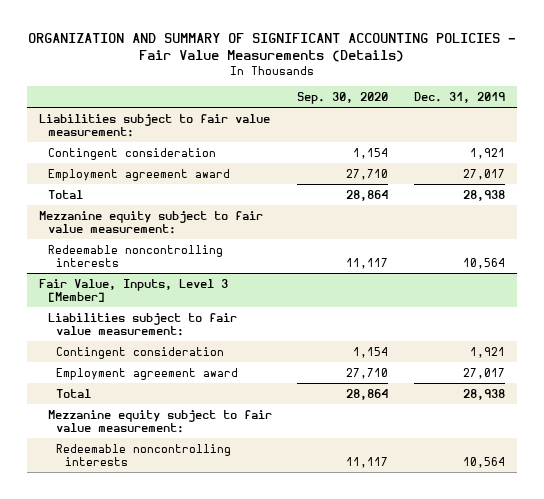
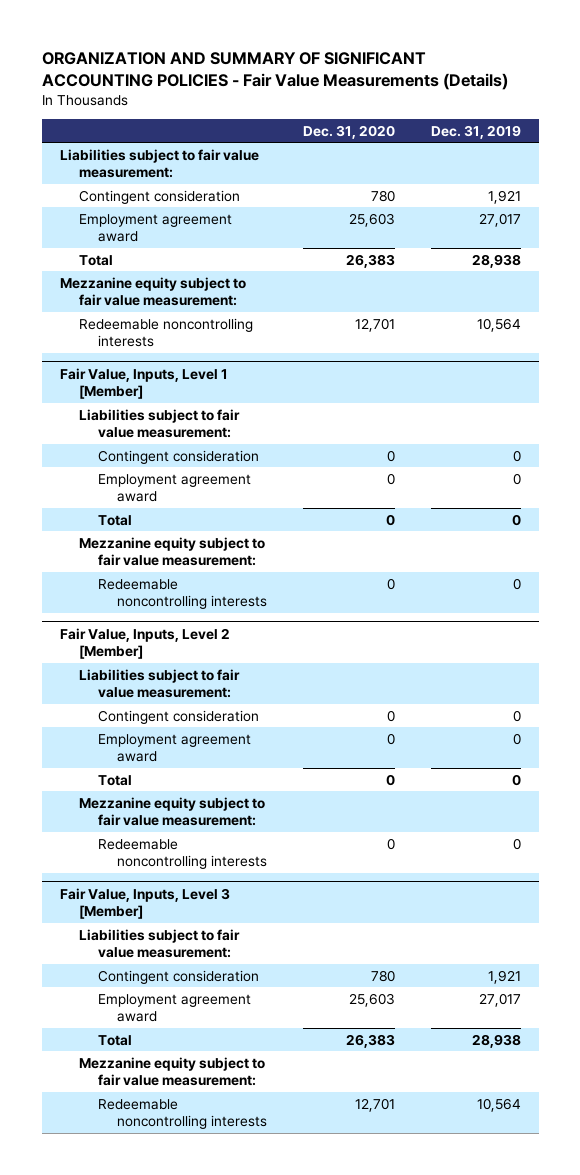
- | Sep. 30, 2020 | Dec. 31, 2019
+ | Dec. 31, 2020 | Dec. 31, 2019
+ Fair Value, Inputs, Level 1 [Member]
+ Liabilities subject to fair value measurement:
+ Contingent consideration | 0 | 0
+ Employment agreement award | 0 | 0
+ Total | 0 | 0
+ Mezzanine equity subject to fair value measurement:
+ Redeemable noncontrolling interests | 0 | 0
+ Fair Value, Inputs, Level 2 [Member]
+ Liabilities subject to fair value measurement:
+ Contingent consideration | 0 | 0
+ Employment agreement award | 0 | 0
+ Total | 0 | 0
+ Mezzanine equity subject to fair value measurement:
+ Redeemable noncontrolling interests | 0 | 0

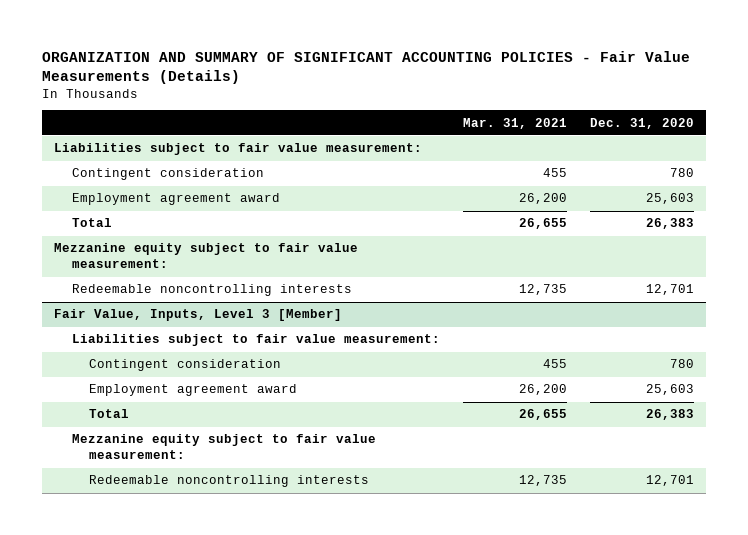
- | Dec. 31, 2020 | Dec. 31, 2019
+ | Mar. 31, 2021 | Dec. 31, 2020
- Fair Value, Inputs, Level 1 [Member]
- Liabilities subject to fair value measurement:
- Contingent consideration | 0 | 0
- Employment agreement award | 0 | 0
- Total | 0 | 0
- Mezzanine equity subject to fair value measurement:
- Redeemable noncontrolling interests | 0 | 0
- Fair Value, Inputs, Level 2 [Member]
- Liabilities subject to fair value measurement:
- Contingent consideration | 0 | 0
- Employment agreement award | 0 | 0
- Total | 0 | 0
- Mezzanine equity subject to fair value measurement:
- Redeemable noncontrolling interests | 0 | 0

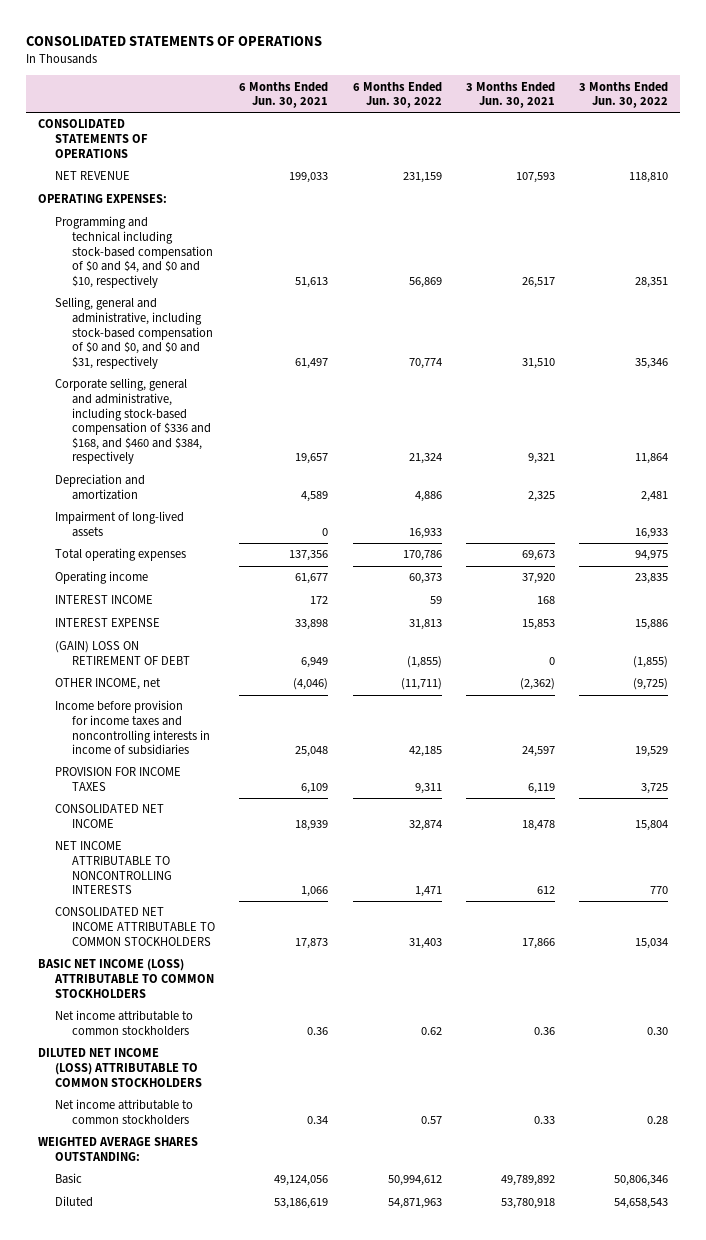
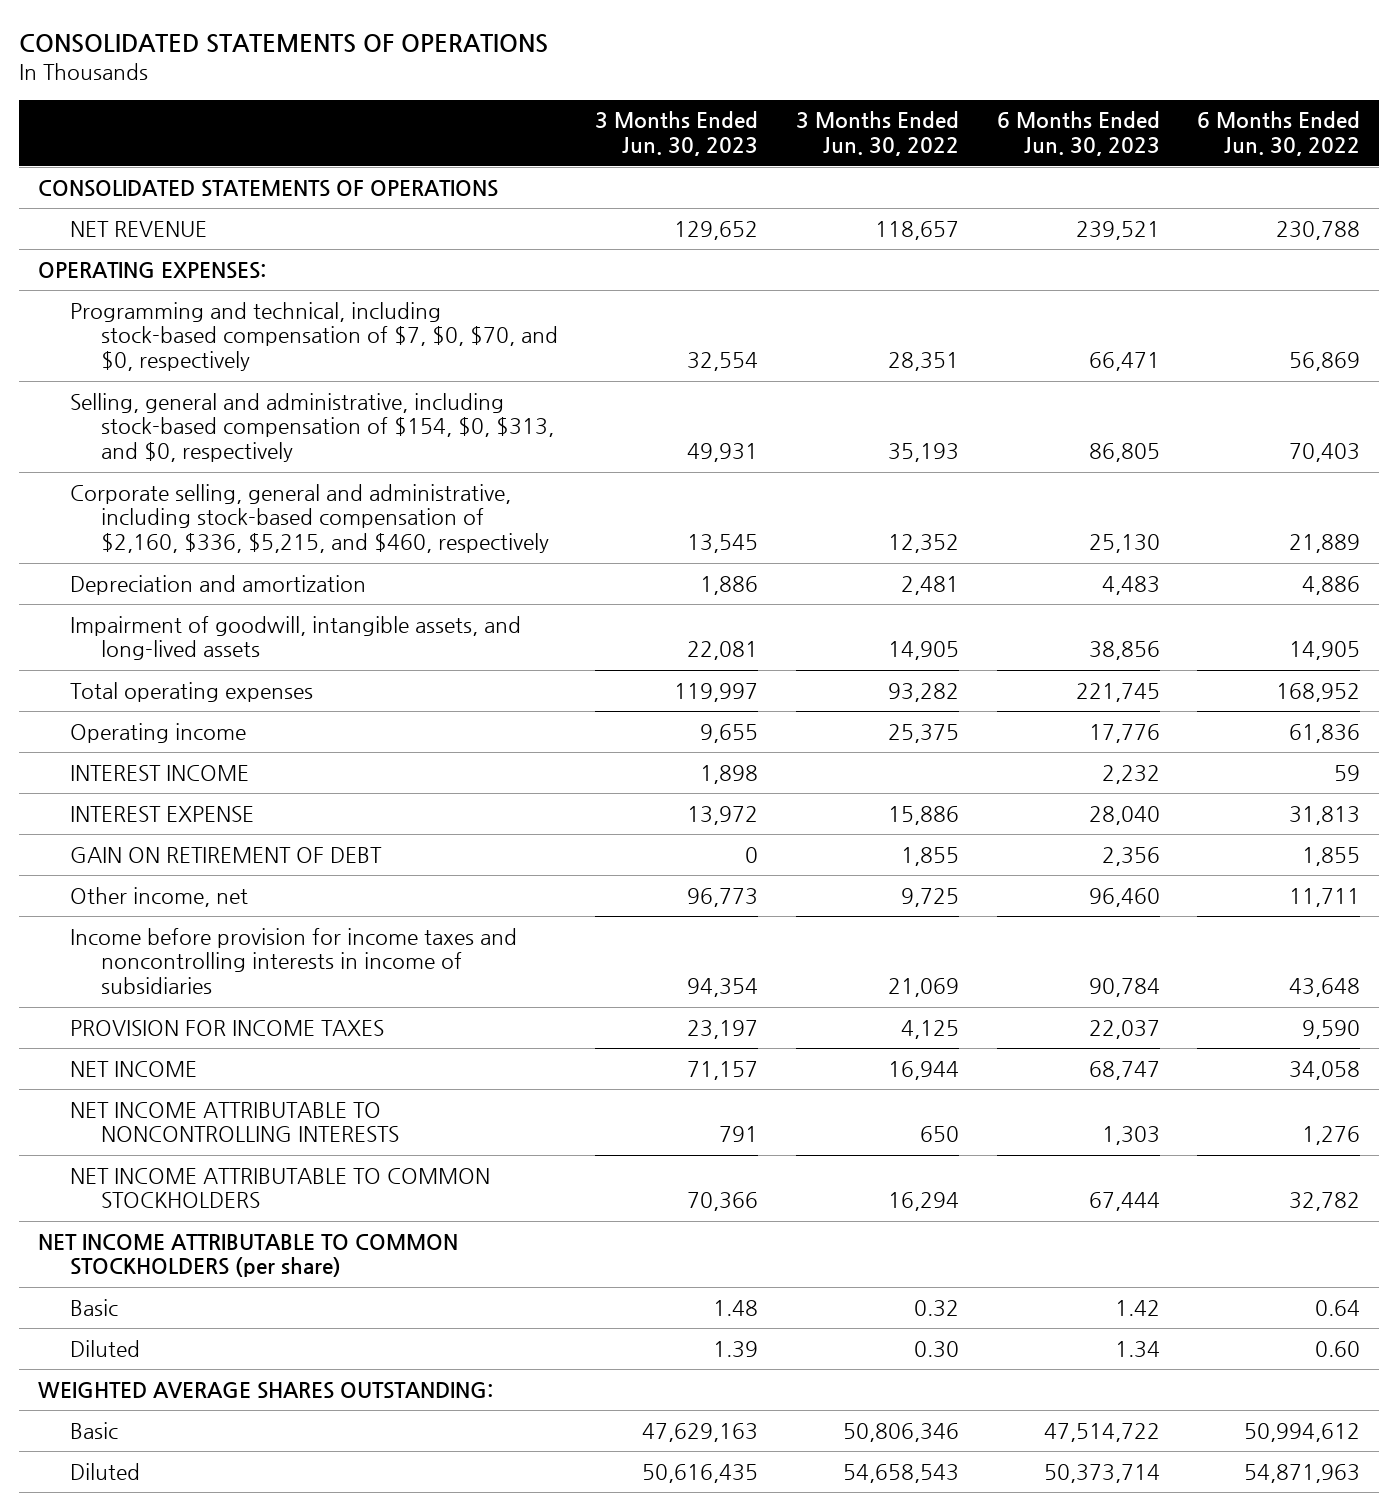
- | 6 Months Ended Jun. 30, 2021 | 6 Months Ended Jun. 30, 2022 | 3 Months Ended Jun. 30, 2021 | 3 Months Ended Jun. 30, 2022
+ | 3 Months Ended Jun. 30, 2023 | 3 Months Ended Jun. 30, 2022 | 6 Months Ended Jun. 30, 2023 | 6 Months Ended Jun. 30, 2022
- NET REVENUE | 199,033 | 231,159 | 107,593 | 118,810
+ NET REVENUE | 129,652 | 118,657 | 239,521 | 230,788
- Programming and technical including stock-based compensation of $0 and $4, and $0 and $10, respectively | 51,613 | 56,869 | 26,517 | 28,351
- Selling, general and administrative, including stock-based compensation of $0 and $0, and $0 and $31, respectively | 61,497 | 70,774 | 31,510 | 35,346
- Corporate selling, general and administrative, including stock-based compensation of $336 and $168, and $460 and $384, respectively | 19,657 | 21,324 | 9,321 | 11,864
+ Programming and technical, including stock-based compensation of $7, $0, $70, and $0, respectively | 32,554 | 28,351 | 66,471 | 56,869
+ Selling, general and administrative, including stock-based compensation of $154, $0, $313, and $0, respectively | 49,931 | 35,193 | 86,805 | 70,403
+ Corporate selling, general and administrative, including stock-based compensation of $2,160, $336, $5,215, and $460, respectively | 13,545 | 12,352 | 25,130 | 21,889
- Impairment of long-lived assets | 0 | 16,933 | | 16,933
- Total operating expenses | 137,356 | 170,786 | 69,673 | 94,975
- Operating income | 61,677 | 60,373 | 37,920 | 23,835
+ Impairment of goodwill, intangible assets, and long-lived assets | 22,081 | 14,905 | 38,856 | 14,905
+ Total operating expenses | 119,997 | 93,282 | 221,745 | 168,952
+ Operating income | 9,655 | 25,375 | 17,776 | 61,836
- (GAIN) LOSS ON RETIREMENT OF DEBT | 6,949 | (1,855) | 0 | (1,855)
- OTHER INCOME, net | (4,046) | (11,711) | (2,362) | (9,725)
- Income before provision for income taxes and noncontrolling interests in income of subsidiaries | 25,048 | 42,185 | 24,597 | 19,529
- PROVISION FOR INCOME TAXES | 6,109 | 9,311 | 6,119 | 3,725
- CONSOLIDATED NET INCOME | 18,939 | 32,874 | 18,478 | 15,804
- NET INCOME ATTRIBUTABLE TO NONCONTROLLING INTERESTS | 1,066 | 1,471 | 612 | 770
- CONSOLIDATED NET INCOME ATTRIBUTABLE TO COMMON STOCKHOLDERS | 17,873 | 31,403 | 17,866 | 15,034
- BASIC NET INCOME (LOSS) ATTRIBUTABLE TO COMMON STOCKHOLDERS
- Net income attributable to common stockholders | 0.36 | 0.62 | 0.36 | 0.30
- DILUTED NET INCOME (LOSS) ATTRIBUTABLE TO COMMON STOCKHOLDERS
- Net income attributable to common stockholders | 0.34 | 0.57 | 0.33 | 0.28
+ GAIN ON RETIREMENT OF DEBT | 0 | 1,855 | 2,356 | 1,855
+ Other income, net | 96,773 | 9,725 | 96,460 | 11,711
+ Income before provision for income taxes and noncontrolling interests in income of subsidiaries | 94,354 | 21,069 | 90,784 | 43,648
+ PROVISION FOR INCOME TAXES | 23,197 | 4,125 | 22,037 | 9,590
+ NET INCOME | 71,157 | 16,944 | 68,747 | 34,058
+ NET INCOME ATTRIBUTABLE TO NONCONTROLLING INTERESTS | 791 | 650 | 1,303 | 1,276
+ NET INCOME ATTRIBUTABLE TO COMMON STOCKHOLDERS | 70,366 | 16,294 | 67,444 | 32,782
+ NET INCOME ATTRIBUTABLE TO COMMON STOCKHOLDERS (per share)
+ Basic | 1.48 | 0.32 | 1.42 | 0.64
+ Diluted | 1.39 | 0.30 | 1.34 | 0.60

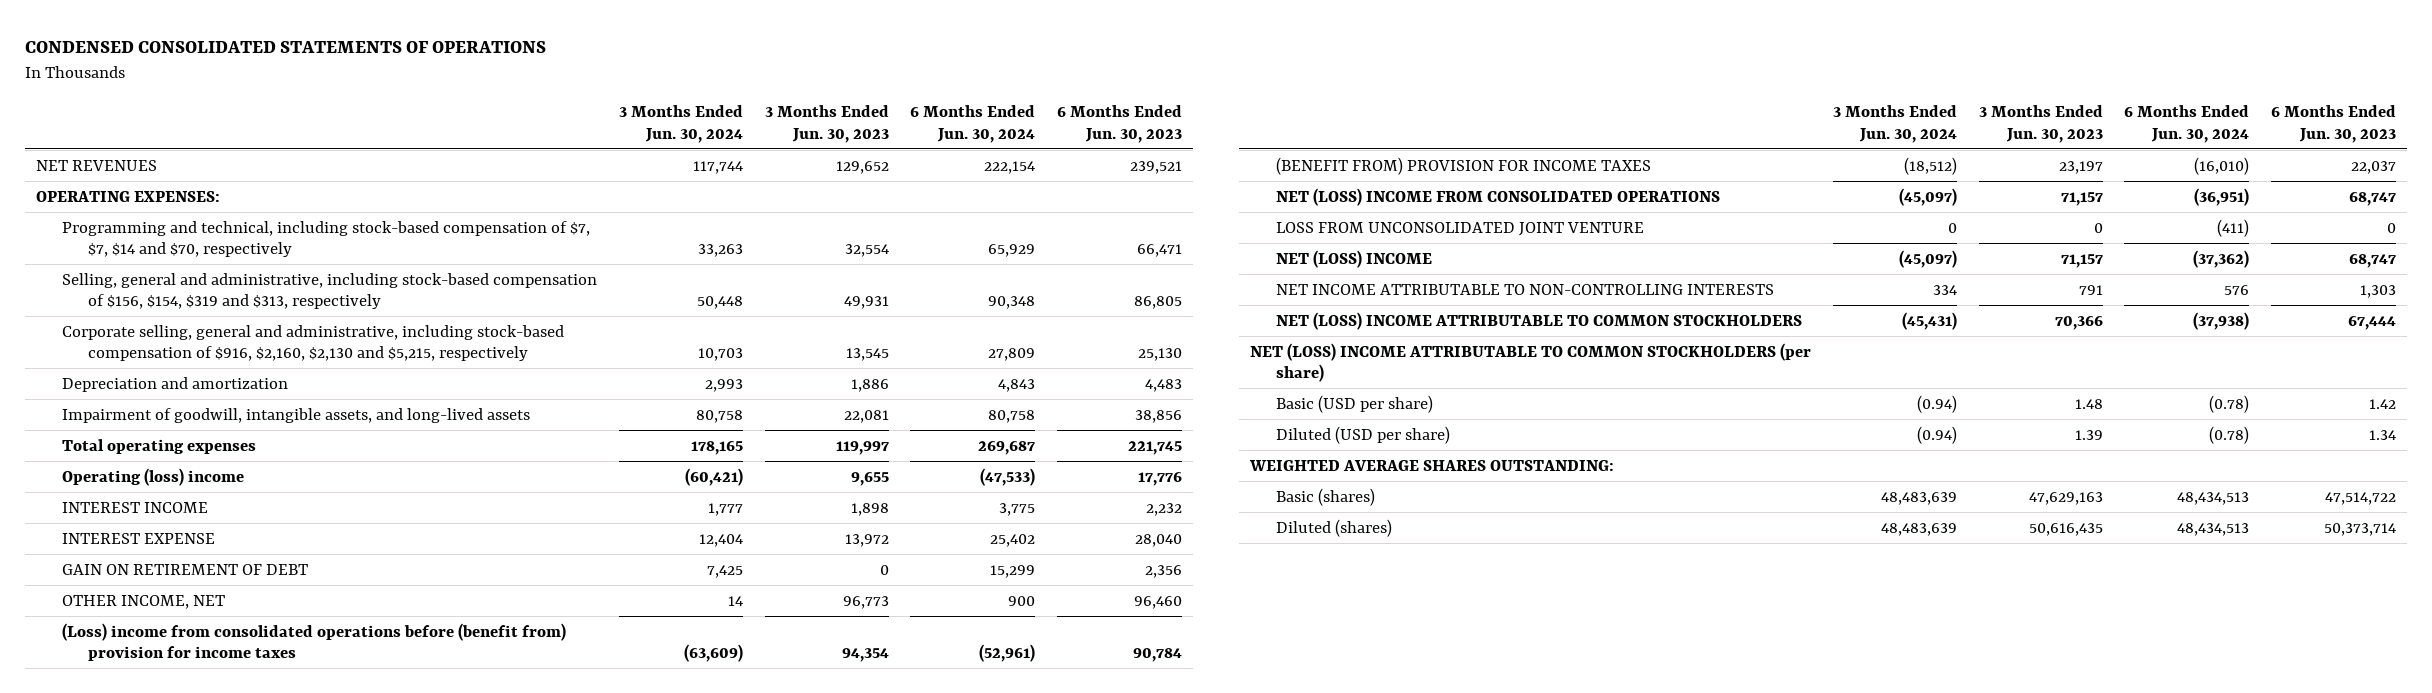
- CONSOLIDATED STATEMENTS OF OPERATIONS
+ CONDENSED CONSOLIDATED STATEMENTS OF OPERATIONS
- | 3 Months Ended Jun. 30, 2023 | 3 Months Ended Jun. 30, 2022 | 6 Months Ended Jun. 30, 2023 | 6 Months Ended Jun. 30, 2022
+ | 3 Months Ended Jun. 30, 2024 | 3 Months Ended Jun. 30, 2023 | 6 Months Ended Jun. 30, 2024 | 6 Months Ended Jun. 30, 2023
- CONSOLIDATED STATEMENTS OF OPERATIONS
- NET REVENUE | 129,652 | 118,657 | 239,521 | 230,788
+ NET REVENUES | 117,744 | 129,652 | 222,154 | 239,521
- Programming and technical, including stock-based compensation of $7, $0, $70, and $0, respectively | 32,554 | 28,351 | 66,471 | 56,869
- Selling, general and administrative, including stock-based compensation of $154, $0, $313, and $0, respectively | 49,931 | 35,193 | 86,805 | 70,403
- Corporate selling, general and administrative, including stock-based compensation of $2,160, $336, $5,215, and $460, respectively | 13,545 | 12,352 | 25,130 | 21,889
+ Programming and technical, including stock-based compensation of $7, $7, $14 and $70, respectively | 33,263 | 32,554 | 65,929 | 66,471
+ Selling, general and administrative, including stock-based compensation of $156, $154, $319 and $313, respectively | 50,448 | 49,931 | 90,348 | 86,805
+ Corporate selling, general and administrative, including stock-based compensation of $916, $2,160, $2,130 and $5,215, respectively | 10,703 | 13,545 | 27,809 | 25,130
- Operating income | 9,655 | 25,375 | 17,776 | 61,836
+ Operating (loss) income | (60,421) | 9,655 | (47,533) | 17,776
- Other income, net | 96,773 | 9,725 | 96,460 | 11,711
- Income before provision for income taxes and noncontrolling interests in income of subsidiaries | 94,354 | 21,069 | 90,784 | 43,648
- PROVISION FOR INCOME TAXES | 23,197 | 4,125 | 22,037 | 9,590
- NET INCOME | 71,157 | 16,944 | 68,747 | 34,058
- NET INCOME ATTRIBUTABLE TO NONCONTROLLING INTERESTS | 791 | 650 | 1,303 | 1,276
- NET INCOME ATTRIBUTABLE TO COMMON STOCKHOLDERS | 70,366 | 16,294 | 67,444 | 32,782
- NET INCOME ATTRIBUTABLE TO COMMON STOCKHOLDERS (per share)
- Basic | 1.48 | 0.32 | 1.42 | 0.64
- Diluted | 1.39 | 0.30 | 1.34 | 0.60
+ OTHER INCOME, NET | 14 | 96,773 | 900 | 96,460
+ (Loss) income from consolidated operations before (benefit from) provision for income taxes | (63,609) | 94,354 | (52,961) | 90,784
+ (BENEFIT FROM) PROVISION FOR INCOME TAXES | (18,512) | 23,197 | (16,010) | 22,037
+ NET (LOSS) INCOME FROM CONSOLIDATED OPERATIONS | (45,097) | 71,157 | (36,951) | 68,747
+ LOSS FROM UNCONSOLIDATED JOINT VENTURE | 0 | 0 | (411) | 0
+ NET (LOSS) INCOME | (45,097) | 71,157 | (37,362) | 68,747
+ NET INCOME ATTRIBUTABLE TO NON-CONTROLLING INTERESTS | 334 | 791 | 576 | 1,303
+ NET (LOSS) INCOME ATTRIBUTABLE TO COMMON STOCKHOLDERS | (45,431) | 70,366 | (37,938) | 67,444
+ NET (LOSS) INCOME ATTRIBUTABLE TO COMMON STOCKHOLDERS (per share)
+ Basic (USD per share) | (0.94) | 1.48 | (0.78) | 1.42
+ Diluted (USD per share) | (0.94) | 1.39 | (0.78) | 1.34
- Basic | 47,629,163 | 50,806,346 | 47,514,722 | 50,994,612
- Diluted | 50,616,435 | 54,658,543 | 50,373,714 | 54,871,963
+ Basic (shares) | 48,483,639 | 47,629,163 | 48,434,513 | 47,514,722
+ Diluted (shares) | 48,483,639 | 50,616,435 | 48,434,513 | 50,373,714

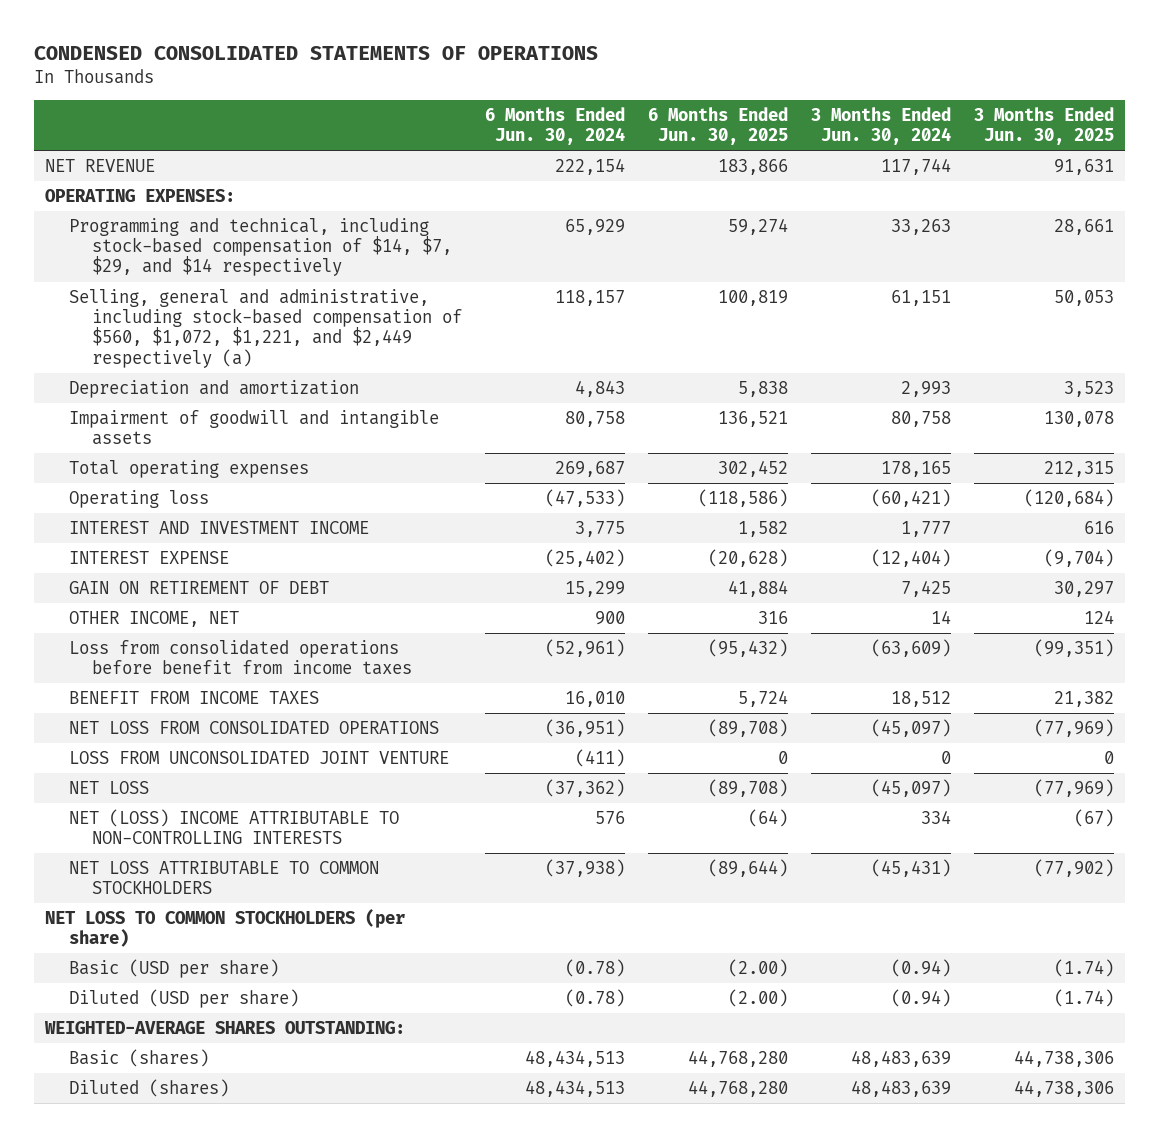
- | 3 Months Ended Jun. 30, 2024 | 3 Months Ended Jun. 30, 2023 | 6 Months Ended Jun. 30, 2024 | 6 Months Ended Jun. 30, 2023
+ | 6 Months Ended Jun. 30, 2024 | 6 Months Ended Jun. 30, 2025 | 3 Months Ended Jun. 30, 2024 | 3 Months Ended Jun. 30, 2025
- NET REVENUES | 117,744 | 129,652 | 222,154 | 239,521
+ NET REVENUE | 222,154 | 183,866 | 117,744 | 91,631
- Programming and technical, including stock-based compensation of $7, $7, $14 and $70, respectively | 33,263 | 32,554 | 65,929 | 66,471
- Selling, general and administrative, including stock-based compensation of $156, $154, $319 and $313, respectively | 50,448 | 49,931 | 90,348 | 86,805
- Corporate selling, general and administrative, including stock-based compensation of $916, $2,160, $2,130 and $5,215, respectively | 10,703 | 13,545 | 27,809 | 25,130
+ Programming and technical, including stock-based compensation of $14, $7, $29, and $14 respectively | 65,929 | 59,274 | 33,263 | 28,661
+ Selling, general and administrative, including stock-based compensation of $560, $1,072, $1,221, and $2,449 respectively (a) | 118,157 | 100,819 | 61,151 | 50,053
- Impairment of goodwill, intangible assets, and long-lived assets | 80,758 | 22,081 | 80,758 | 38,856
+ Impairment of goodwill and intangible assets | 80,758 | 136,521 | 80,758 | 130,078
- Operating (loss) income | (60,421) | 9,655 | (47,533) | 17,776
- INTEREST INCOME | 1,777 | 1,898 | 3,775 | 2,232
- INTEREST EXPENSE | 12,404 | 13,972 | 25,402 | 28,040
+ Operating loss | (47,533) | (118,586) | (60,421) | (120,684)
+ INTEREST AND INVESTMENT INCOME | 3,775 | 1,582 | 1,777 | 616
+ INTEREST EXPENSE | (25,402) | (20,628) | (12,404) | (9,704)
- (Loss) income from consolidated operations before (benefit from) provision for income taxes | (63,609) | 94,354 | (52,961) | 90,784
- (BENEFIT FROM) PROVISION FOR INCOME TAXES | (18,512) | 23,197 | (16,010) | 22,037
- NET (LOSS) INCOME FROM CONSOLIDATED OPERATIONS | (45,097) | 71,157 | (36,951) | 68,747
+ Loss from consolidated operations before benefit from income taxes | (52,961) | (95,432) | (63,609) | (99,351)
+ BENEFIT FROM INCOME TAXES | 16,010 | 5,724 | 18,512 | 21,382
+ NET LOSS FROM CONSOLIDATED OPERATIONS | (36,951) | (89,708) | (45,097) | (77,969)
- NET (LOSS) INCOME | (45,097) | 71,157 | (37,362) | 68,747
- NET INCOME ATTRIBUTABLE TO NON-CONTROLLING INTERESTS | 334 | 791 | 576 | 1,303
- NET (LOSS) INCOME ATTRIBUTABLE TO COMMON STOCKHOLDERS | (45,431) | 70,366 | (37,938) | 67,444
- NET (LOSS) INCOME ATTRIBUTABLE TO COMMON STOCKHOLDERS (per share)
+ NET LOSS | (37,362) | (89,708) | (45,097) | (77,969)
+ NET (LOSS) INCOME ATTRIBUTABLE TO NON-CONTROLLING INTERESTS | 576 | (64) | 334 | (67)
+ NET LOSS ATTRIBUTABLE TO COMMON STOCKHOLDERS | (37,938) | (89,644) | (45,431) | (77,902)
+ NET LOSS TO COMMON STOCKHOLDERS (per share)
- WEIGHTED AVERAGE SHARES OUTSTANDING:
+ WEIGHTED-AVERAGE SHARES OUTSTANDING:

